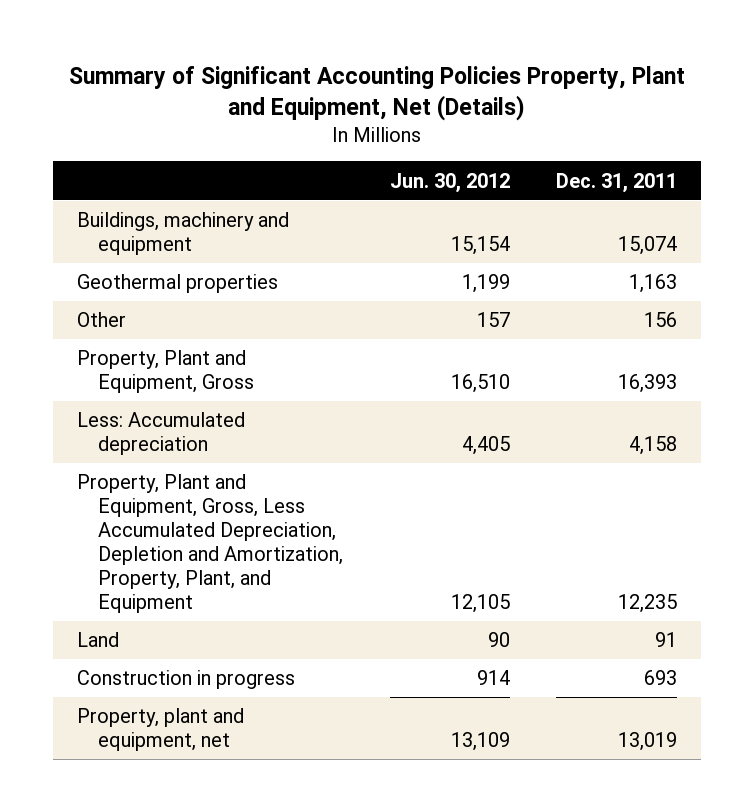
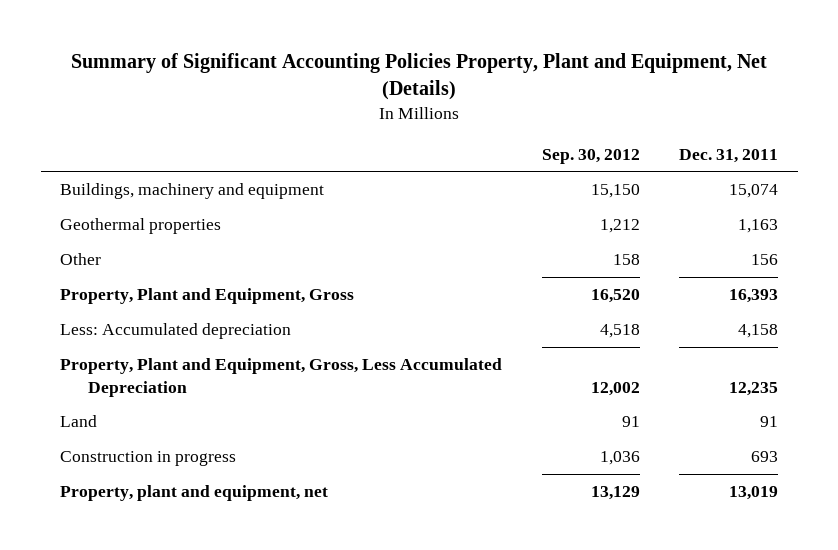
- | Jun. 30, 2012 | Dec. 31, 2011
+ | Sep. 30, 2012 | Dec. 31, 2011
- Property, Plant and Equipment, Gross, Less Accumulated Depreciation, Depletion and Amortization, Property, Plant, and Equipment | 12,105 | 12,235
+ Property, Plant and Equipment, Gross, Less Accumulated Depreciation | 12,002 | 12,235

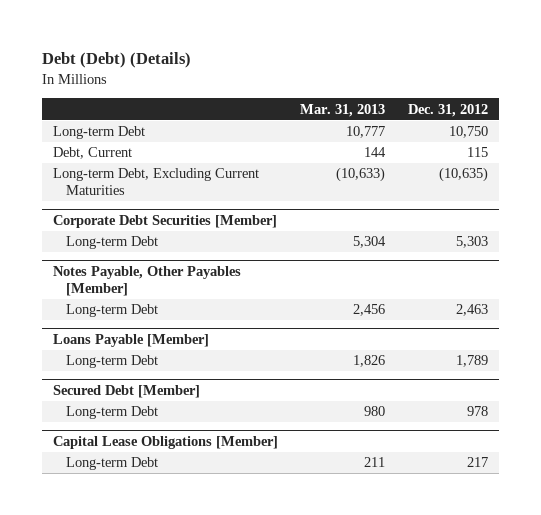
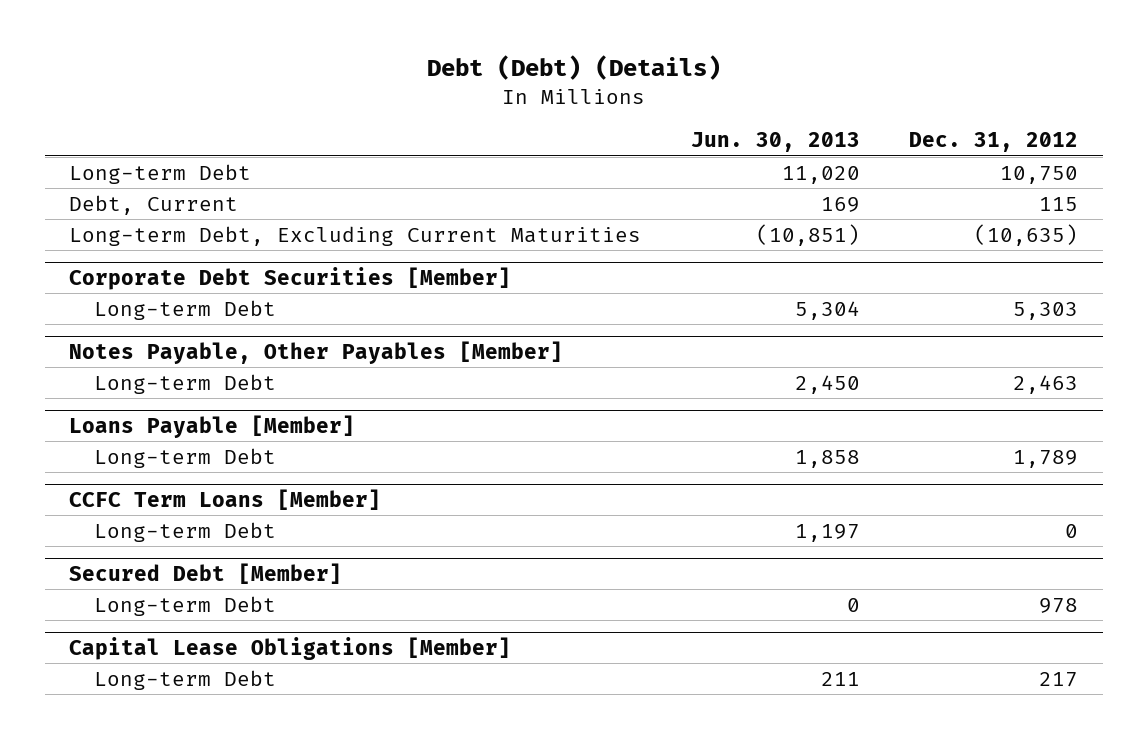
- | Mar. 31, 2013 | Dec. 31, 2012
+ | Jun. 30, 2013 | Dec. 31, 2012
+ CCFC Term Loans [Member]
+ Long-term Debt | 1,197 | 0

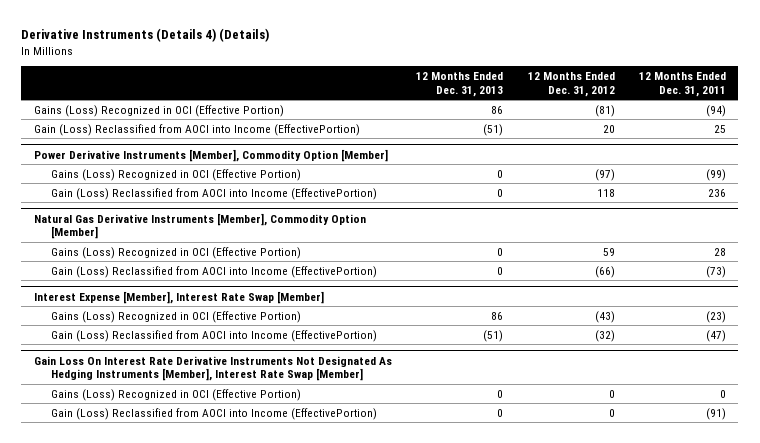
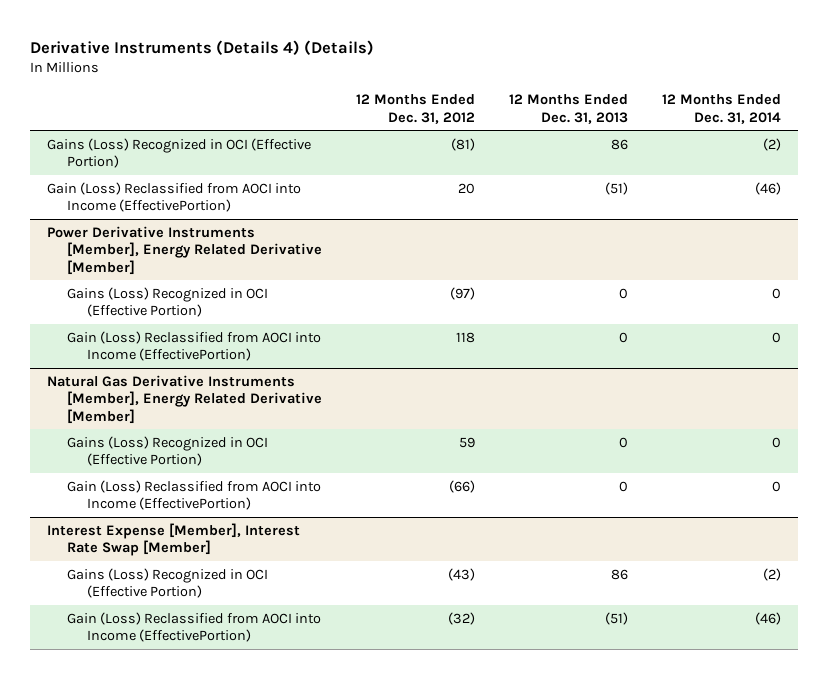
- | 12 Months Ended Dec. 31, 2013 | 12 Months Ended Dec. 31, 2012 | 12 Months Ended Dec. 31, 2011
+ | 12 Months Ended Dec. 31, 2012 | 12 Months Ended Dec. 31, 2013 | 12 Months Ended Dec. 31, 2014
- Power Derivative Instruments [Member], Commodity Option [Member]
+ Power Derivative Instruments [Member], Energy Related Derivative [Member]
- Natural Gas Derivative Instruments [Member], Commodity Option [Member]
+ Natural Gas Derivative Instruments [Member], Energy Related Derivative [Member]
- Gain Loss On Interest Rate Derivative Instruments Not Designated As Hedging Instruments [Member], Interest Rate Swap [Member]
- Gains (Loss) Recognized in OCI (Effective Portion) | 0 | 0 | 0
- Gain (Loss) Reclassified from AOCI into Income (EffectivePortion) | 0 | 0 | (91)

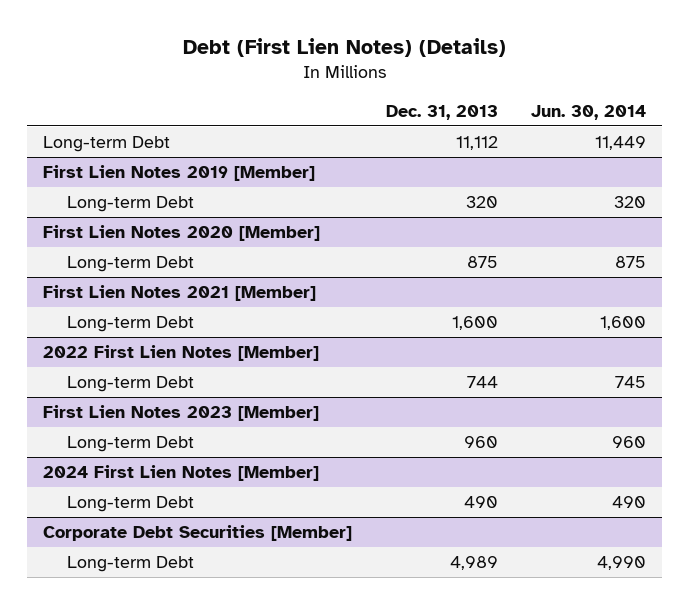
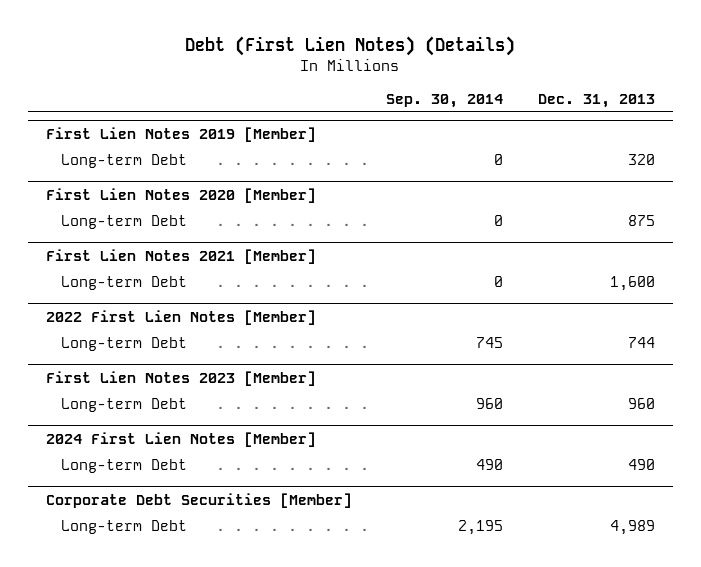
- | Dec. 31, 2013 | Jun. 30, 2014
+ | Sep. 30, 2014 | Dec. 31, 2013
- Long-term Debt | 11,112 | 11,449

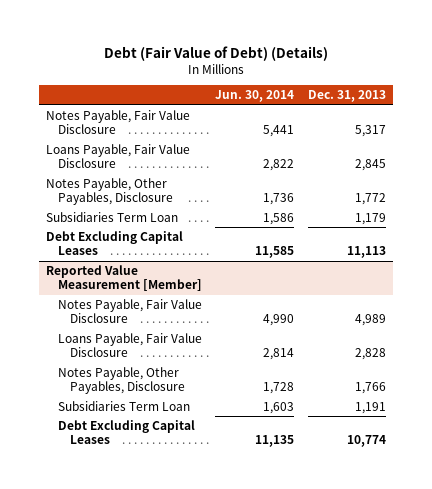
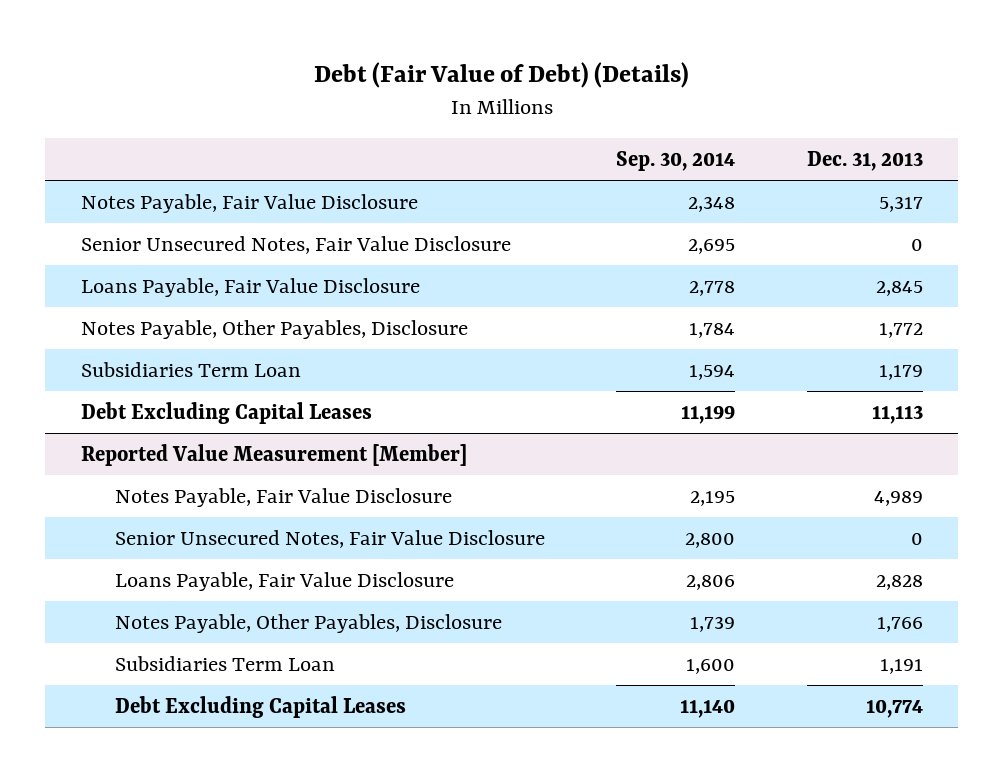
- | Jun. 30, 2014 | Dec. 31, 2013
+ | Sep. 30, 2014 | Dec. 31, 2013
+ Senior Unsecured Notes, Fair Value Disclosure | 2,695 | 0
@ Reported Value Measurement [Member]
+ Senior Unsecured Notes, Fair Value Disclosure | 2,800 | 0

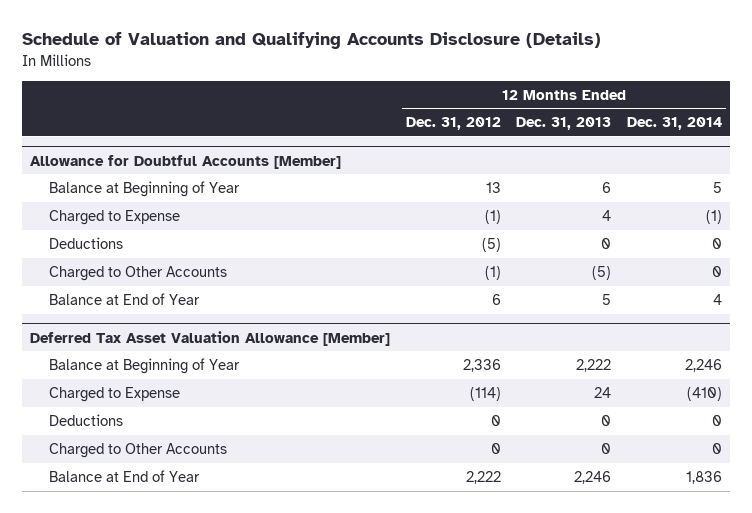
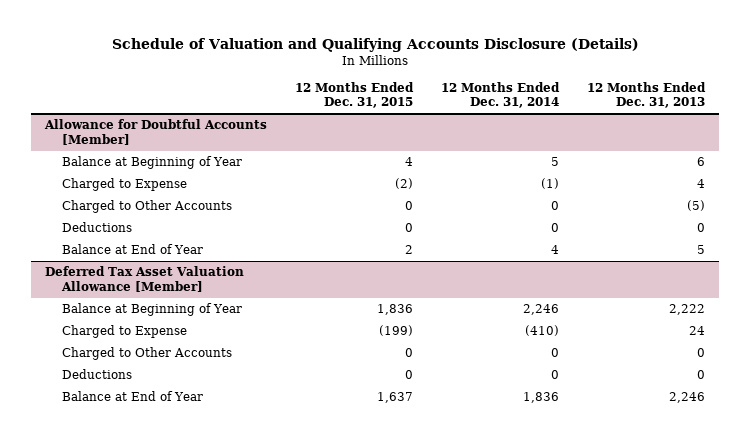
- | 12 Months Ended Dec. 31, 2012 | 12 Months Ended Dec. 31, 2013 | 12 Months Ended Dec. 31, 2014
+ | 12 Months Ended Dec. 31, 2015 | 12 Months Ended Dec. 31, 2014 | 12 Months Ended Dec. 31, 2013
@ Allowance for Doubtful Accounts [Member]
moved down: Deductions | 0 | 0 | 0
@ Deferred Tax Asset Valuation Allowance [Member]
moved down: Deductions | 0 | 0 | 0

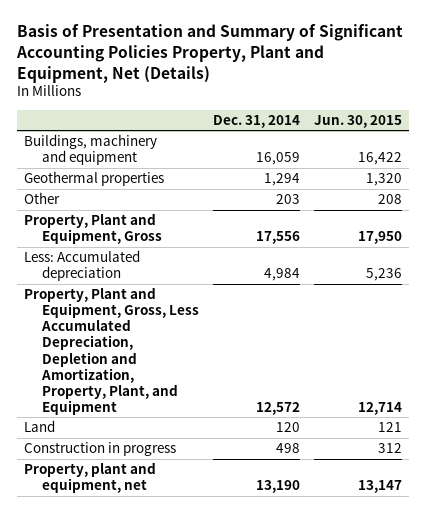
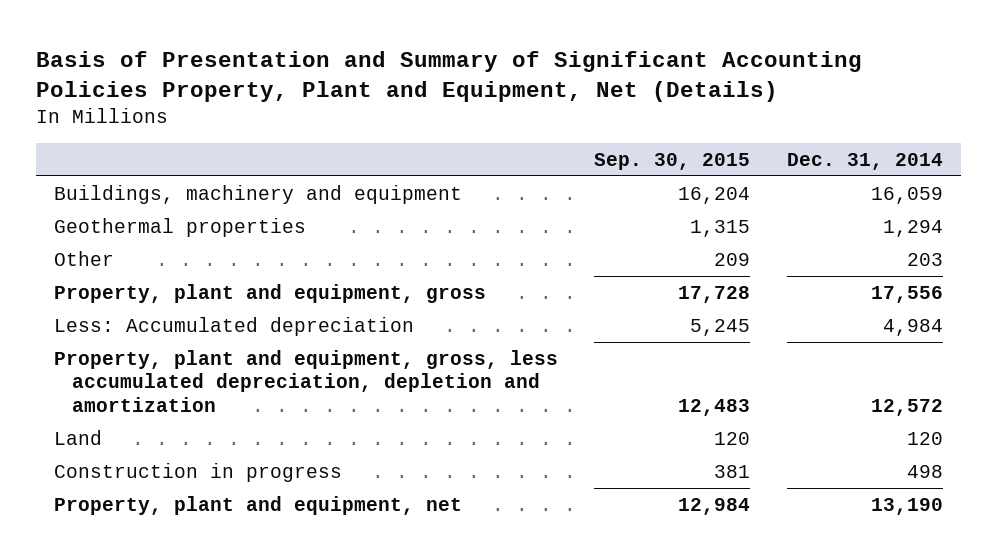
- | Dec. 31, 2014 | Jun. 30, 2015
+ | Sep. 30, 2015 | Dec. 31, 2014
- Property, Plant and Equipment, Gross | 17,556 | 17,950
+ Property, plant and equipment, gross | 17,728 | 17,556
- Property, Plant and Equipment, Gross, Less Accumulated Depreciation, Depletion and Amortization, Property, Plant, and Equipment | 12,572 | 12,714
+ Property, plant and equipment, gross, less accumulated depreciation, depletion and amortization | 12,483 | 12,572

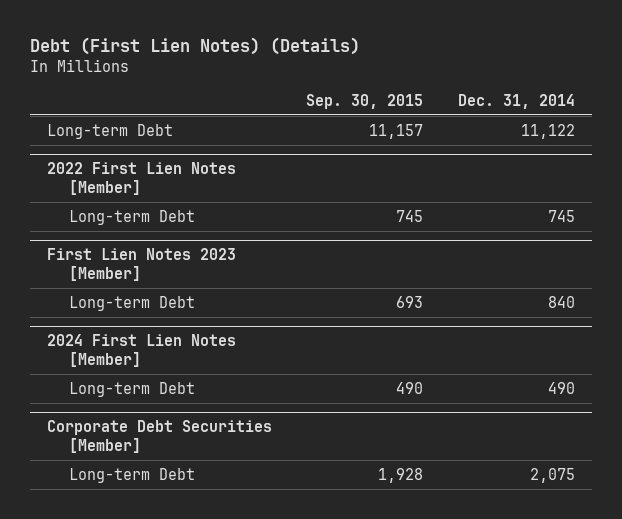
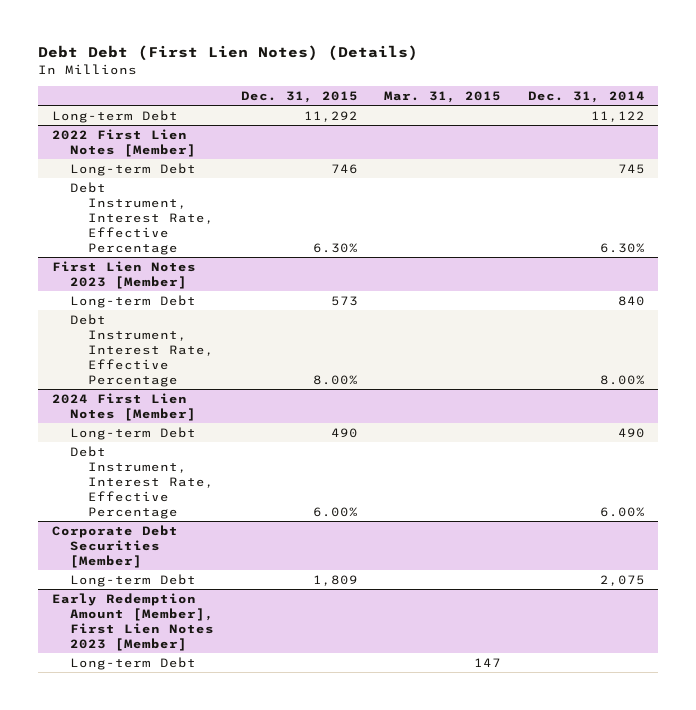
- Debt (First Lien Notes) (Details)
+ Debt Debt (First Lien Notes) (Details)
- | Sep. 30, 2015 | Dec. 31, 2014
+ | Dec. 31, 2015 | Mar. 31, 2015 | Dec. 31, 2014
@ 2022 First Lien Notes [Member]
+ Debt Instrument, Interest Rate, Effective Percentage | 6.30% | | 6.30%
@ First Lien Notes 2023 [Member]
+ Debt Instrument, Interest Rate, Effective Percentage | 8.00% | | 8.00%
@ 2024 First Lien Notes [Member]
+ Debt Instrument, Interest Rate, Effective Percentage | 6.00% | | 6.00%
+ Early Redemption Amount [Member], First Lien Notes 2023 [Member]
+ Long-term Debt | | 147 |

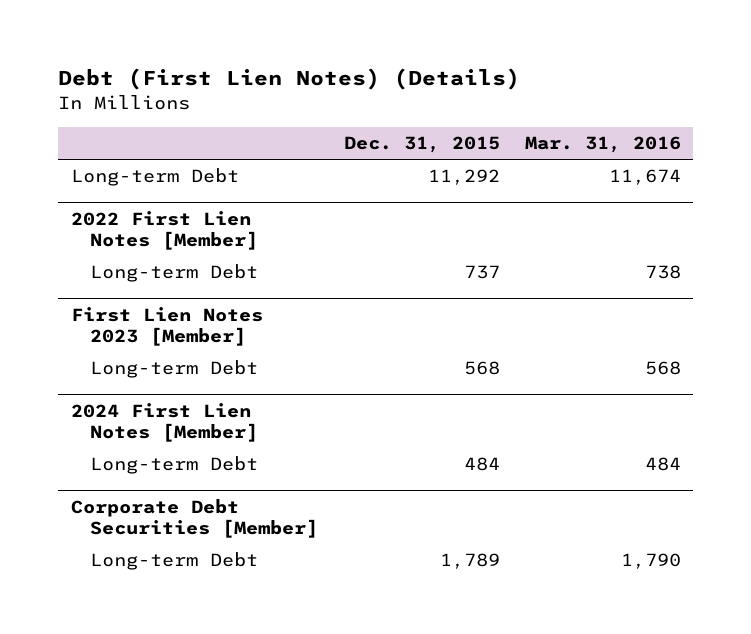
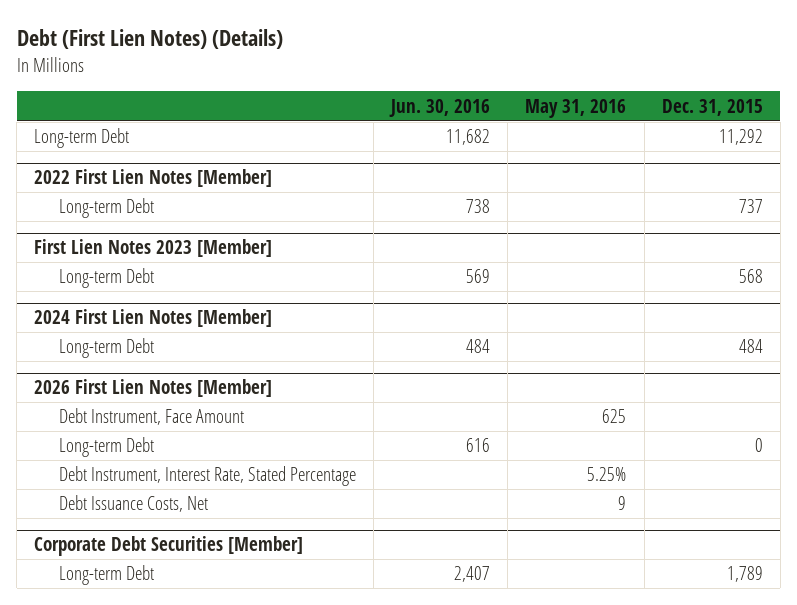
- | Dec. 31, 2015 | Mar. 31, 2016
+ | Jun. 30, 2016 | May 31, 2016 | Dec. 31, 2015
+ 2026 First Lien Notes [Member]
+ Debt Instrument, Face Amount | | 625 |
+ Long-term Debt | 616 | | 0
+ Debt Instrument, Interest Rate, Stated Percentage | | 5.25% |
+ Debt Issuance Costs, Net | | 9 |

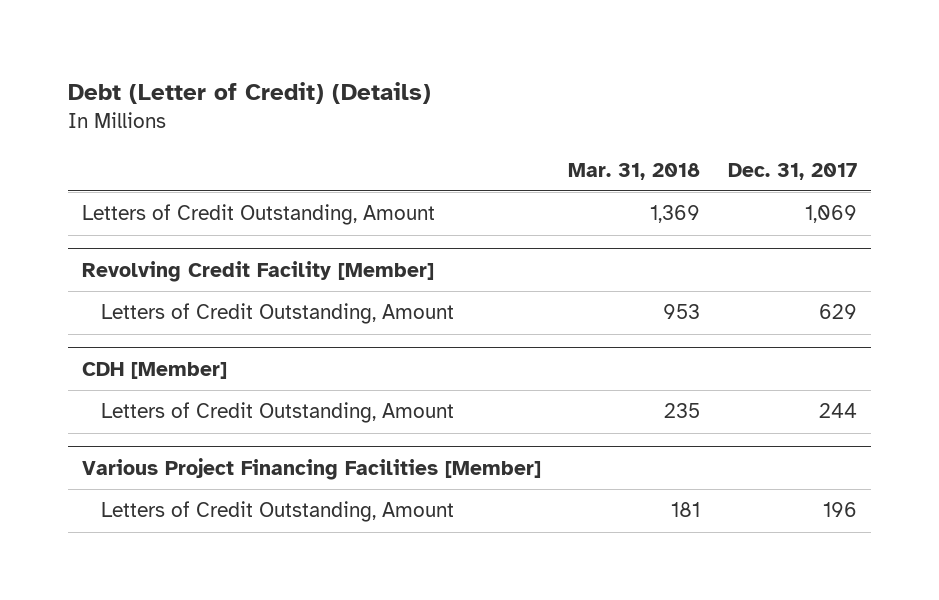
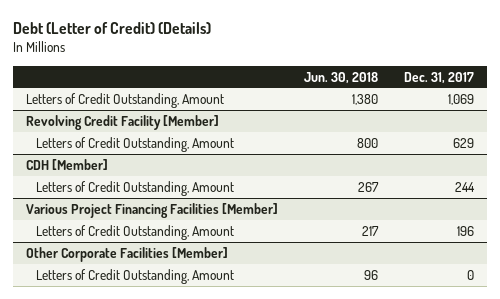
- | Mar. 31, 2018 | Dec. 31, 2017
+ | Jun. 30, 2018 | Dec. 31, 2017
+ Other Corporate Facilities [Member]
+ Letters of Credit Outstanding, Amount | 96 | 0

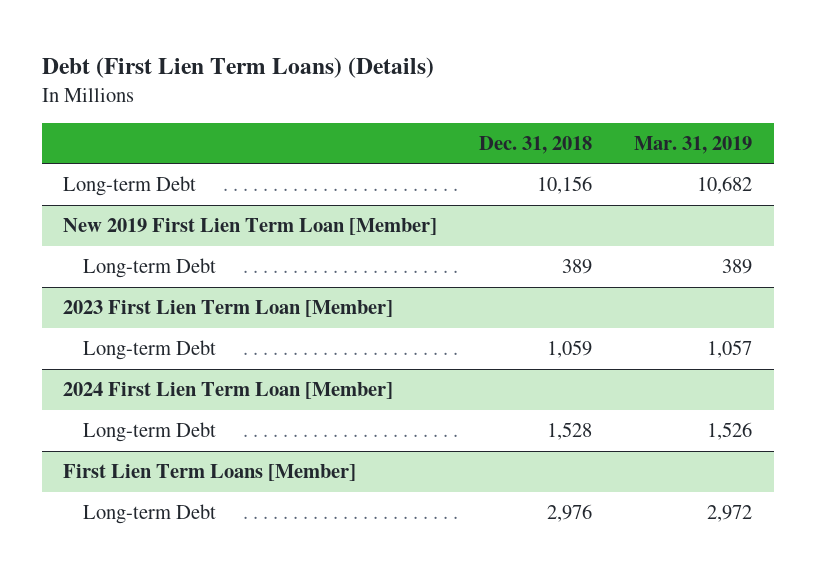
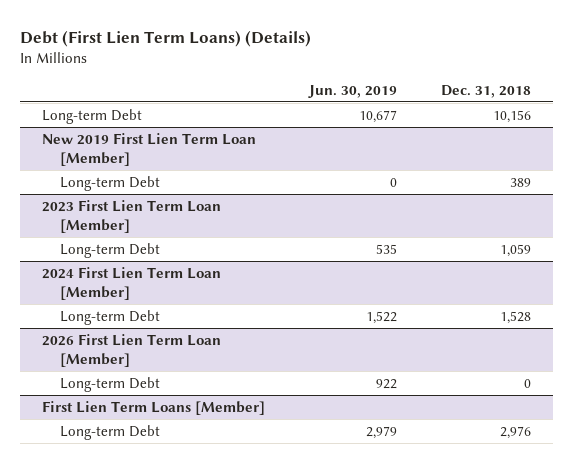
- | Dec. 31, 2018 | Mar. 31, 2019
+ | Jun. 30, 2019 | Dec. 31, 2018
+ 2026 First Lien Term Loan [Member]
+ Long-term Debt | 922 | 0

